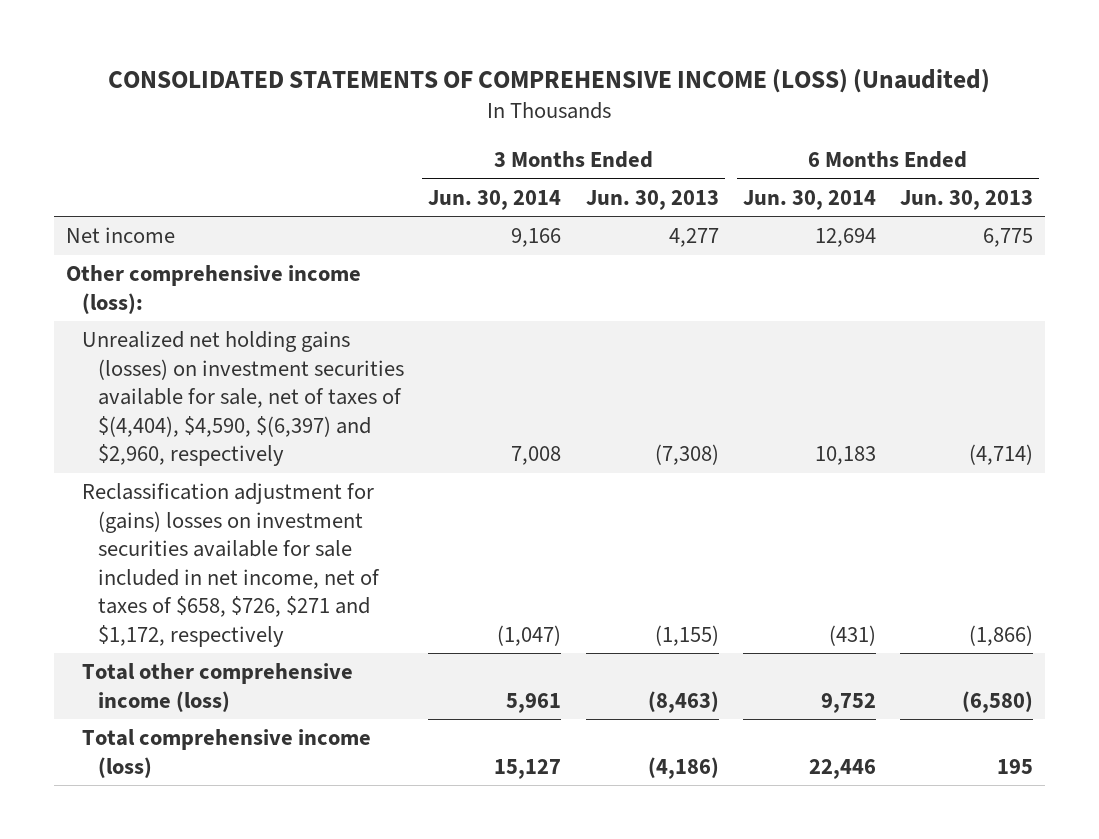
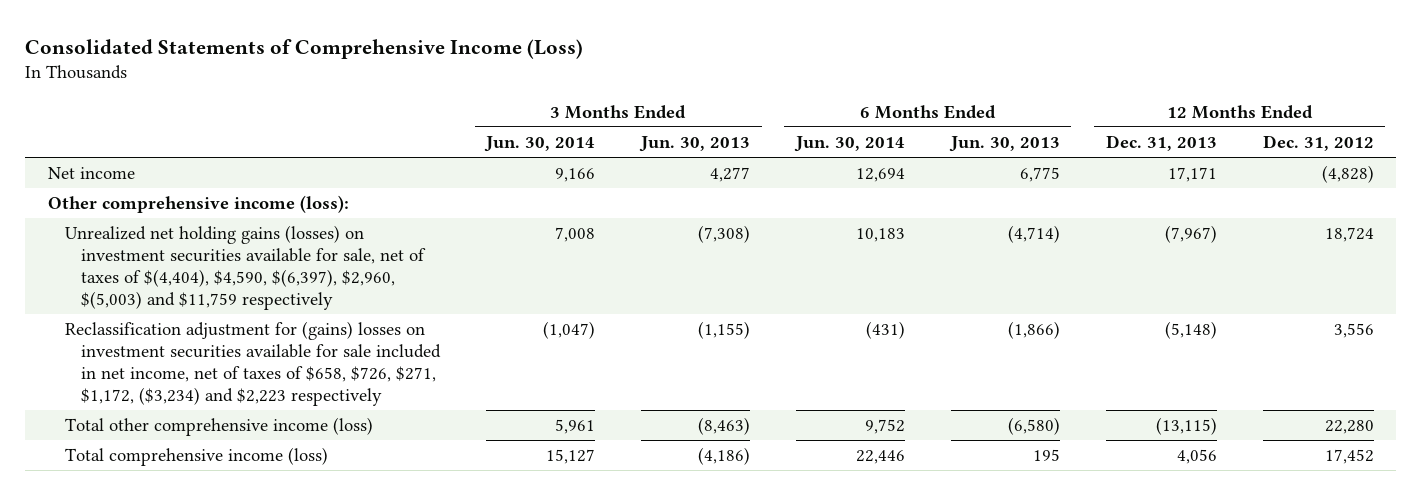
- CONSOLIDATED STATEMENTS OF COMPREHENSIVE INCOME (LOSS) (Unaudited)
+ Consolidated Statements of Comprehensive Income (Loss)
- | 3 Months Ended Jun. 30, 2014 | 3 Months Ended Jun. 30, 2013 | 6 Months Ended Jun. 30, 2014 | 6 Months Ended Jun. 30, 2013
+ | 3 Months Ended Jun. 30, 2014 | 3 Months Ended Jun. 30, 2013 | 6 Months Ended Jun. 30, 2014 | 6 Months Ended Jun. 30, 2013 | 12 Months Ended Dec. 31, 2013 | 12 Months Ended Dec. 31, 2012
- Unrealized net holding gains (losses) on investment securities available for sale, net of taxes of $(4,404), $4,590, $(6,397) and $2,960, respectively | 7,008 | (7,308) | 10,183 | (4,714)
- Reclassification adjustment for (gains) losses on investment securities available for sale included in net income, net of taxes of $658, $726, $271 and $1,172, respectively | (1,047) | (1,155) | (431) | (1,866)
+ Unrealized net holding gains (losses) on investment securities available for sale, net of taxes of $(4,404), $4,590, $(6,397), $2,960, $(5,003) and $11,759 respectively | 7,008 | (7,308) | 10,183 | (4,714) | (7,967) | 18,724
+ Reclassification adjustment for (gains) losses on investment securities available for sale included in net income, net of taxes of $658, $726, $271, $1,172, ($3,234) and $2,223 respectively | (1,047) | (1,155) | (431) | (1,866) | (5,148) | 3,556

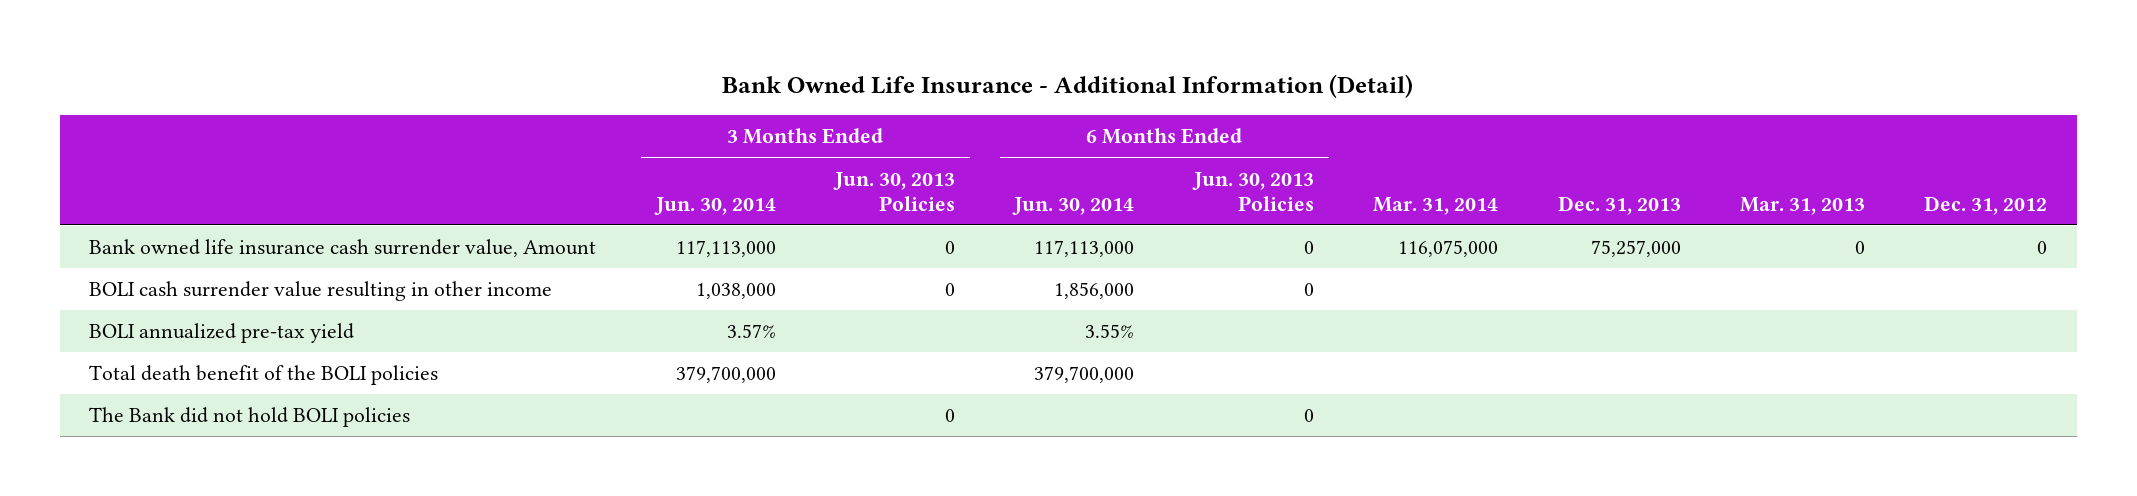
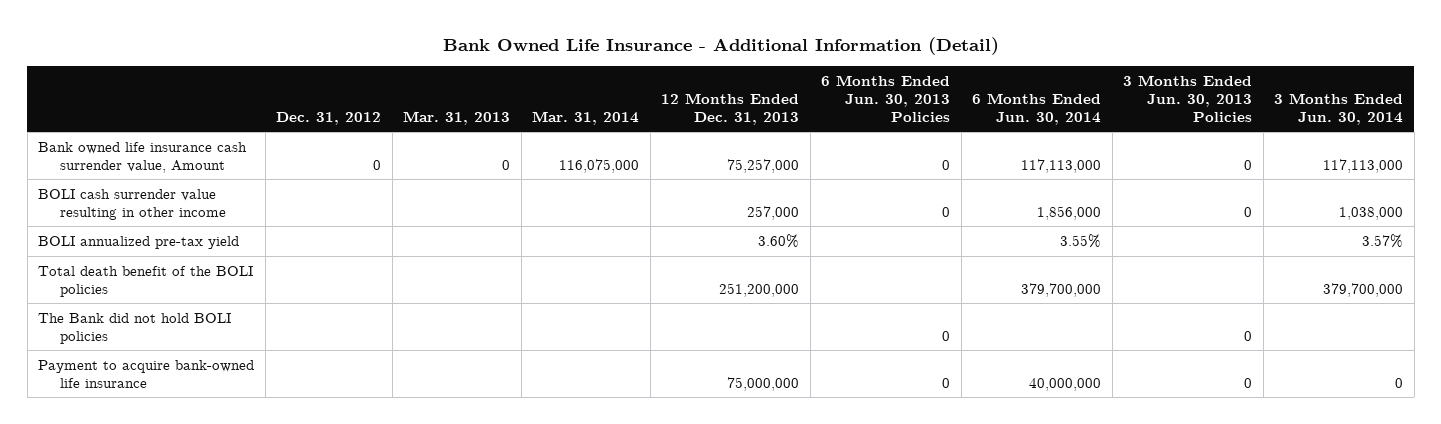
- | 3 Months Ended Jun. 30, 2014 | 3 Months Ended Jun. 30, 2013 Policies | 6 Months Ended Jun. 30, 2014 | 6 Months Ended Jun. 30, 2013 Policies | Mar. 31, 2014 | Dec. 31, 2013 | Mar. 31, 2013 | Dec. 31, 2012
+ | Dec. 31, 2012 | Mar. 31, 2013 | Mar. 31, 2014 | 12 Months Ended Dec. 31, 2013 | 6 Months Ended Jun. 30, 2013 Policies | 6 Months Ended Jun. 30, 2014 | 3 Months Ended Jun. 30, 2013 Policies | 3 Months Ended Jun. 30, 2014
+ Payment to acquire bank-owned life insurance | | | | 75,000,000 | 0 | 40,000,000 | 0 | 0

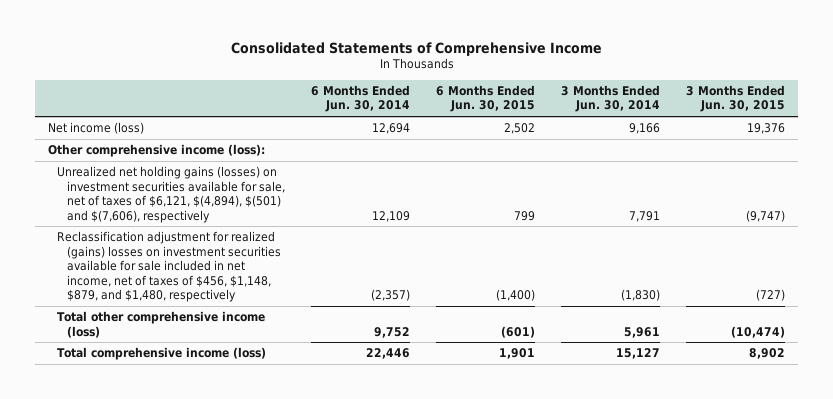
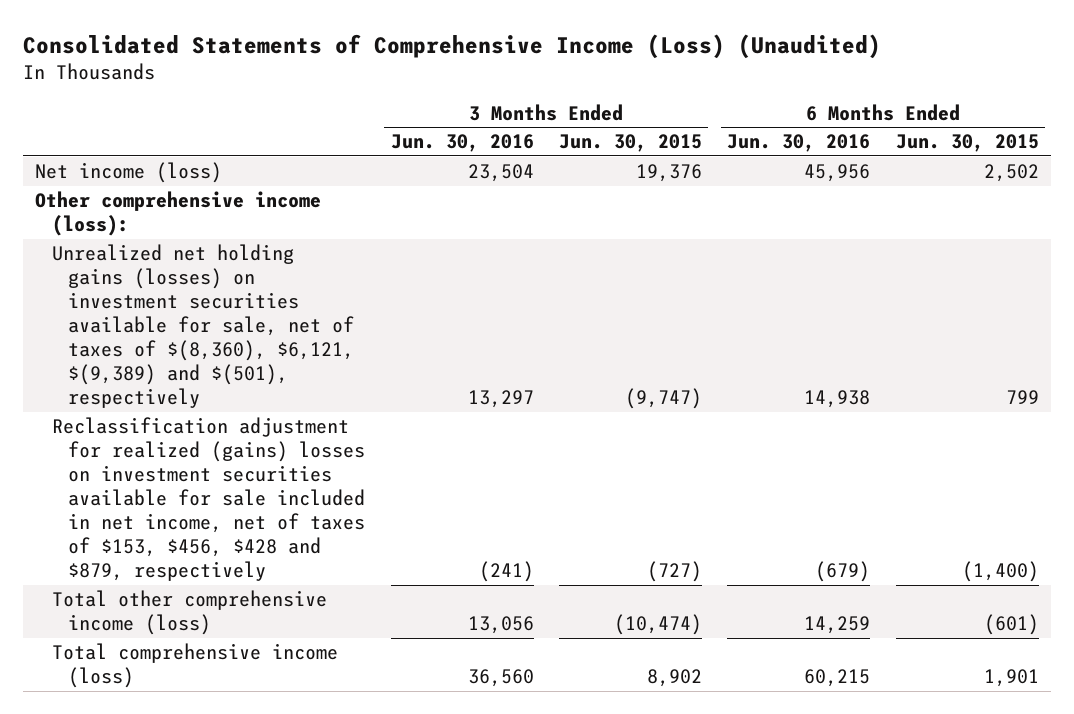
- Consolidated Statements of Comprehensive Income
+ Consolidated Statements of Comprehensive Income (Loss) (Unaudited)
- | 6 Months Ended Jun. 30, 2014 | 6 Months Ended Jun. 30, 2015 | 3 Months Ended Jun. 30, 2014 | 3 Months Ended Jun. 30, 2015
+ | 3 Months Ended Jun. 30, 2016 | 3 Months Ended Jun. 30, 2015 | 6 Months Ended Jun. 30, 2016 | 6 Months Ended Jun. 30, 2015
- Unrealized net holding gains (losses) on investment securities available for sale, net of taxes of $6,121, $(4,894), $(501) and $(7,606), respectively | 12,109 | 799 | 7,791 | (9,747)
- Reclassification adjustment for realized (gains) losses on investment securities available for sale included in net income, net of taxes of $456, $1,148, $879, and $1,480, respectively | (2,357) | (1,400) | (1,830) | (727)
+ Unrealized net holding gains (losses) on investment securities available for sale, net of taxes of $(8,360), $6,121, $(9,389) and $(501), respectively | 13,297 | (9,747) | 14,938 | 799
+ Reclassification adjustment for realized (gains) losses on investment securities available for sale included in net income, net of taxes of $153, $456, $428 and $879, respectively | (241) | (727) | (679) | (1,400)

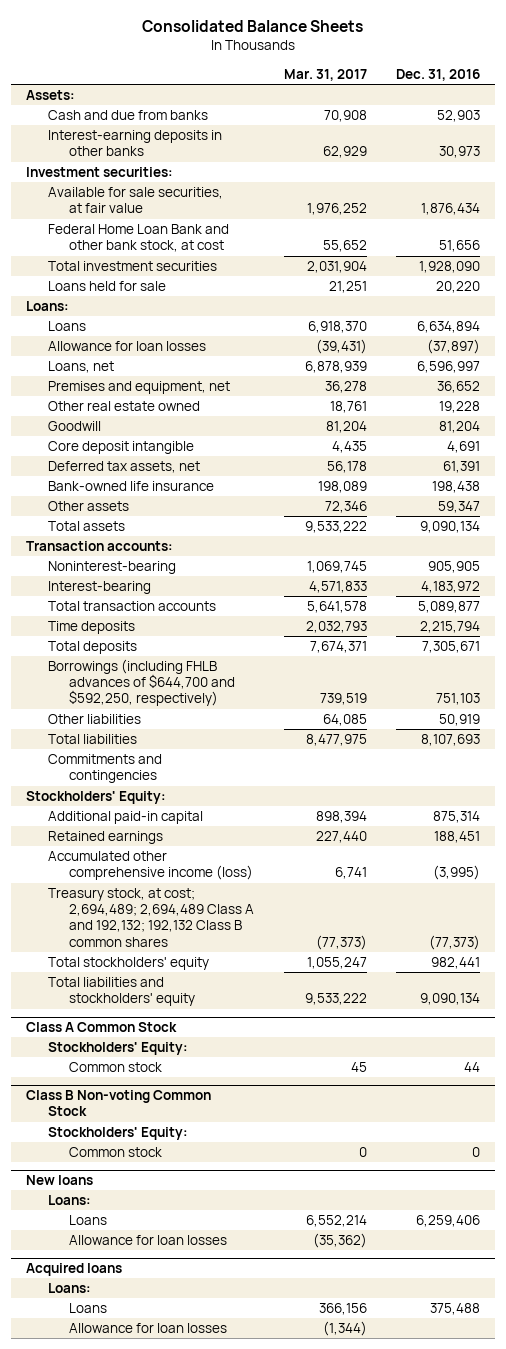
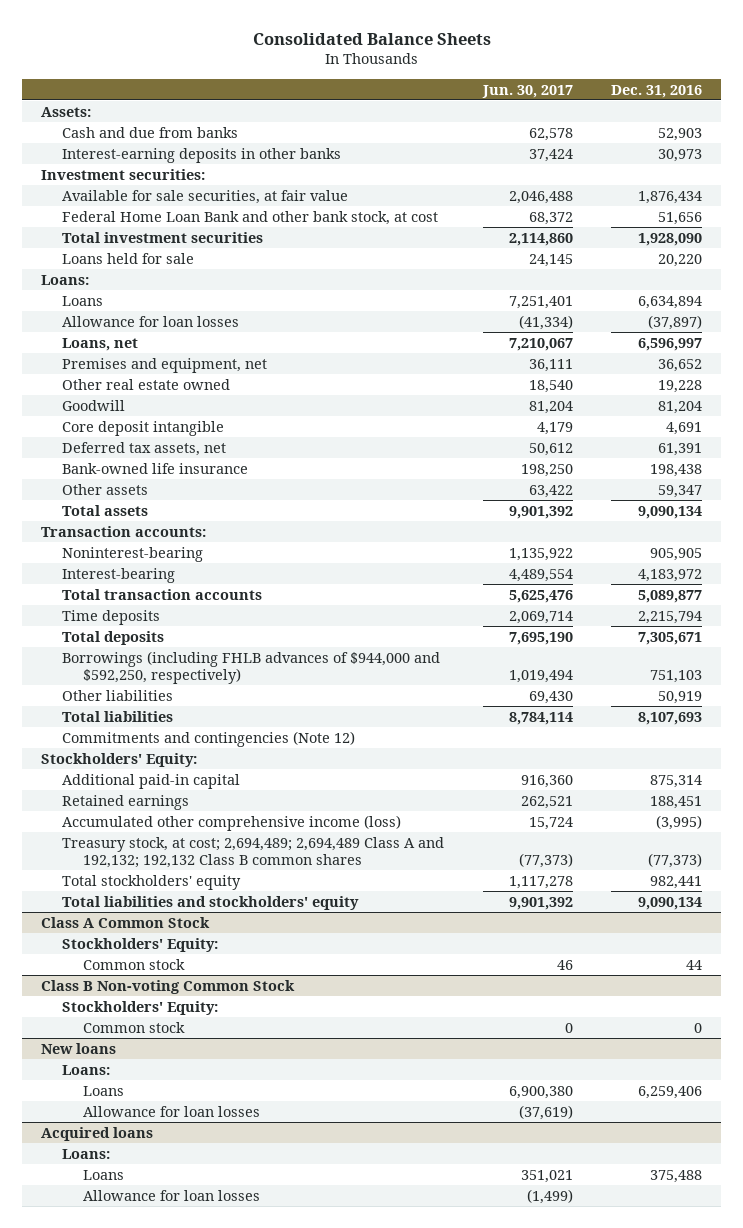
- | Mar. 31, 2017 | Dec. 31, 2016
+ | Jun. 30, 2017 | Dec. 31, 2016
- Borrowings (including FHLB advances of $644,700 and $592,250, respectively) | 739,519 | 751,103
+ Borrowings (including FHLB advances of $944,000 and $592,250, respectively) | 1,019,494 | 751,103
- Commitments and contingencies
+ Commitments and contingencies (Note 12)

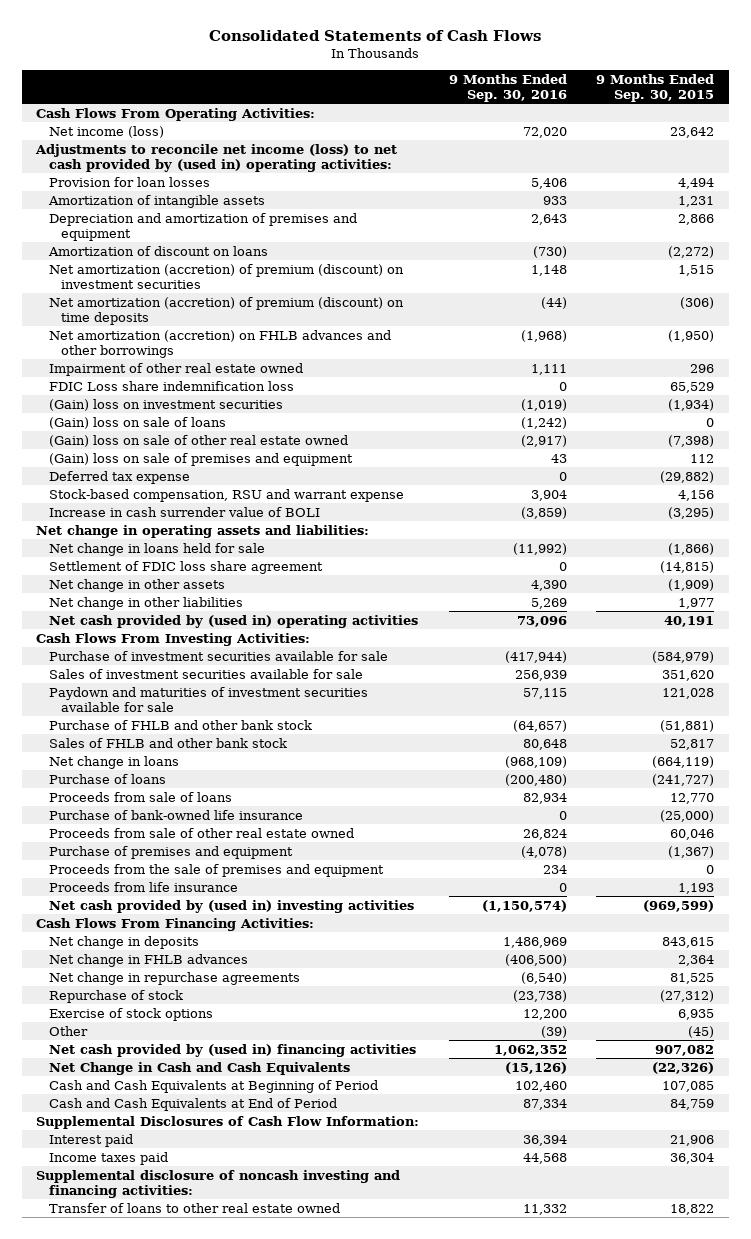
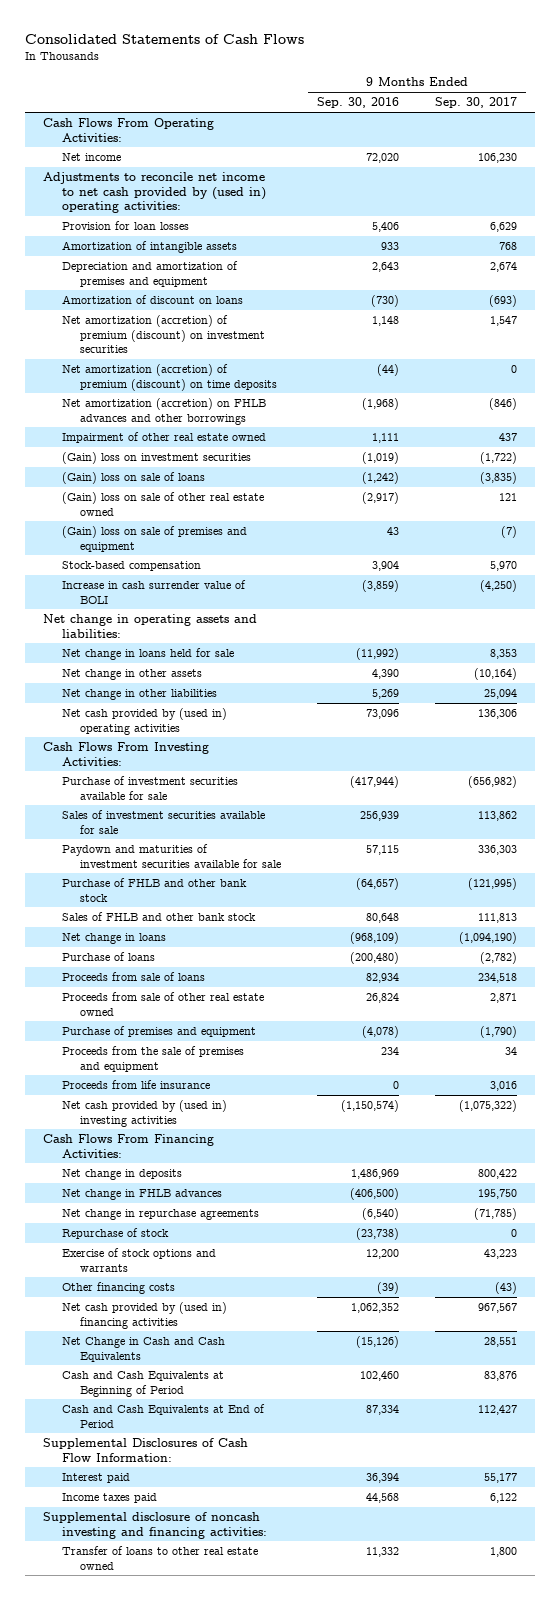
- | 9 Months Ended Sep. 30, 2016 | 9 Months Ended Sep. 30, 2015
+ | 9 Months Ended Sep. 30, 2016 | 9 Months Ended Sep. 30, 2017
- Net income (loss) | 72,020 | 23,642
- Adjustments to reconcile net income (loss) to net cash provided by (used in) operating activities:
+ Net income | 72,020 | 106,230
+ Adjustments to reconcile net income to net cash provided by (used in) operating activities:
- FDIC Loss share indemnification loss | 0 | 65,529
- Deferred tax expense | 0 | (29,882)
- Stock-based compensation, RSU and warrant expense | 3,904 | 4,156
+ Stock-based compensation | 3,904 | 5,970
- Settlement of FDIC loss share agreement | 0 | (14,815)
- Purchase of bank-owned life insurance | 0 | (25,000)
- Exercise of stock options | 12,200 | 6,935
- Other | (39) | (45)
+ Exercise of stock options and warrants | 12,200 | 43,223
+ Other financing costs | (39) | (43)

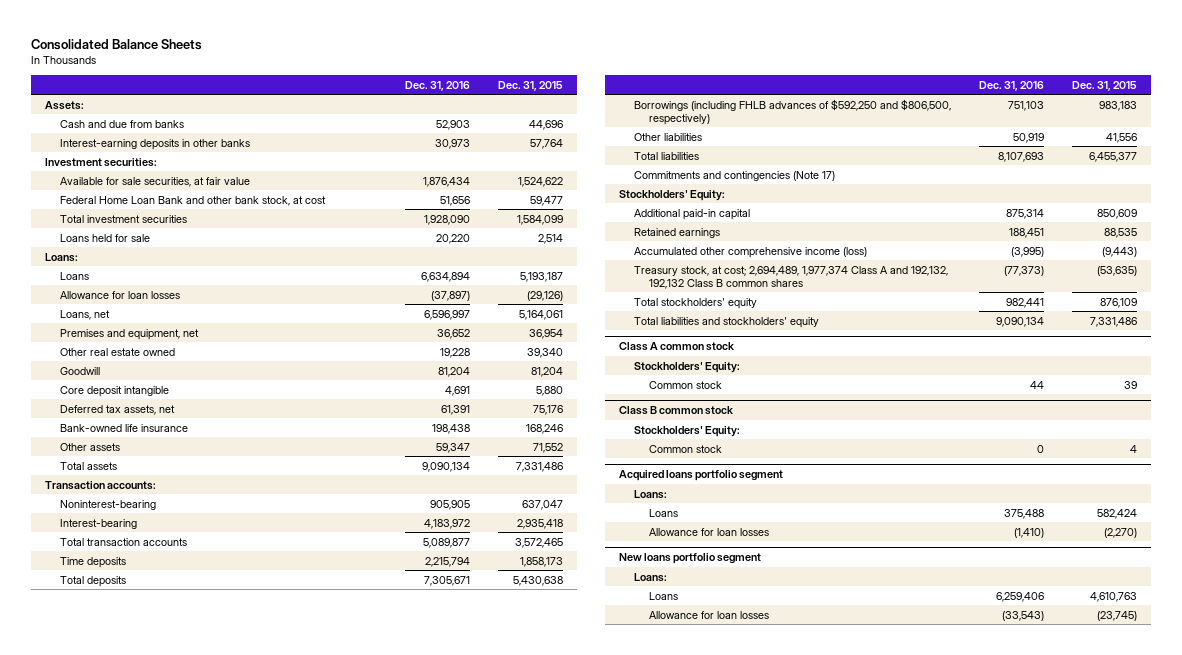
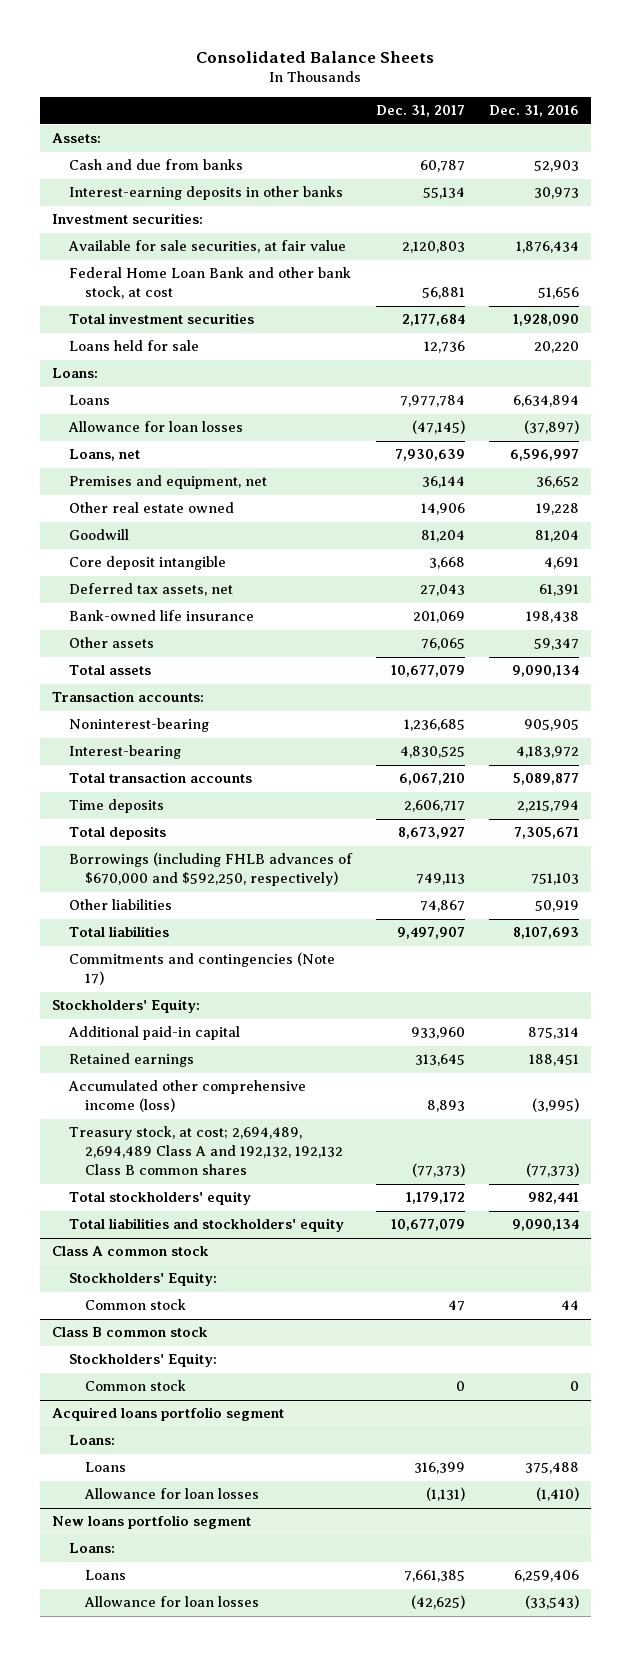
- | Dec. 31, 2016 | Dec. 31, 2015
+ | Dec. 31, 2017 | Dec. 31, 2016
- Borrowings (including FHLB advances of $592,250 and $806,500, respectively) | 751,103 | 983,183
+ Borrowings (including FHLB advances of $670,000 and $592,250, respectively) | 749,113 | 751,103
- Treasury stock, at cost; 2,694,489, 1,977,374 Class A and 192,132, 192,132 Class B common shares | (77,373) | (53,635)
+ Treasury stock, at cost; 2,694,489, 2,694,489 Class A and 192,132, 192,132 Class B common shares | (77,373) | (77,373)

